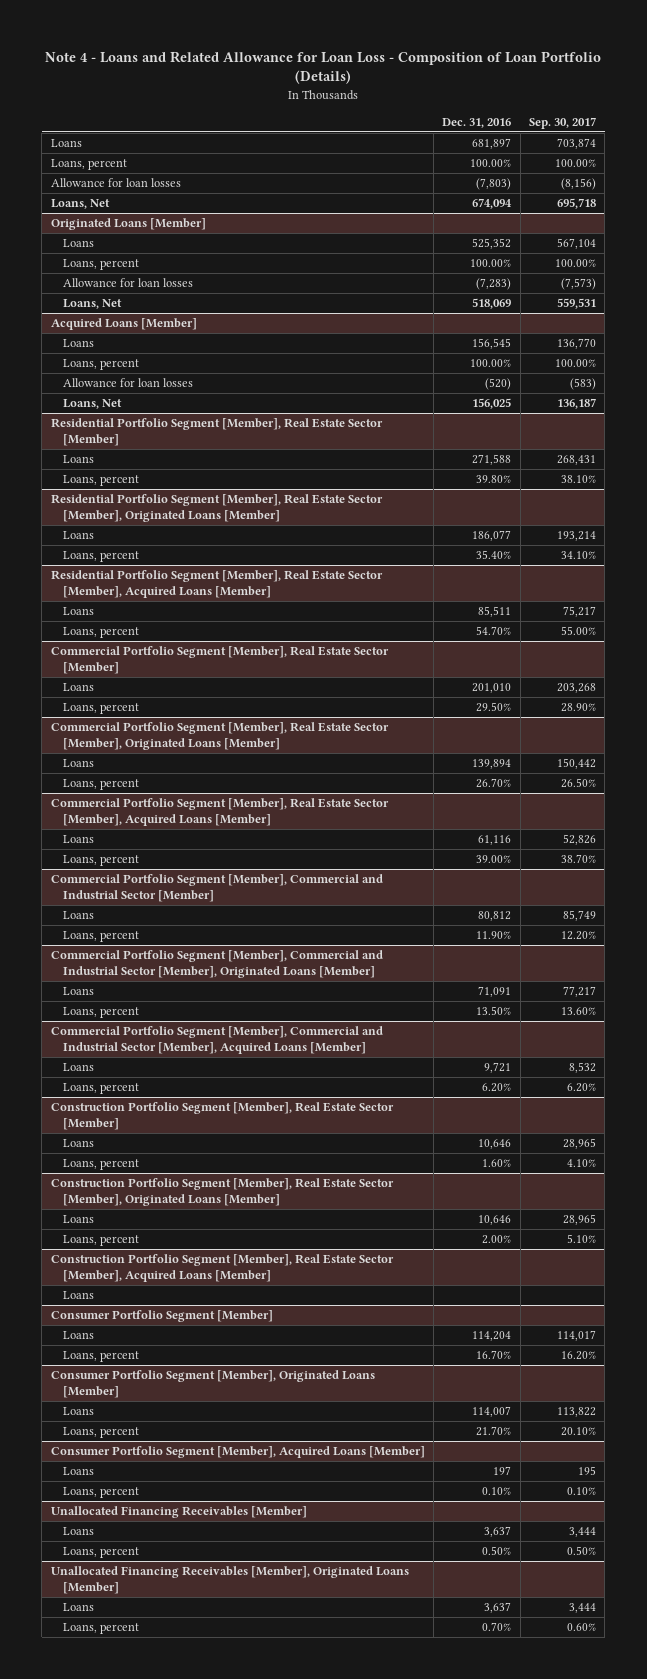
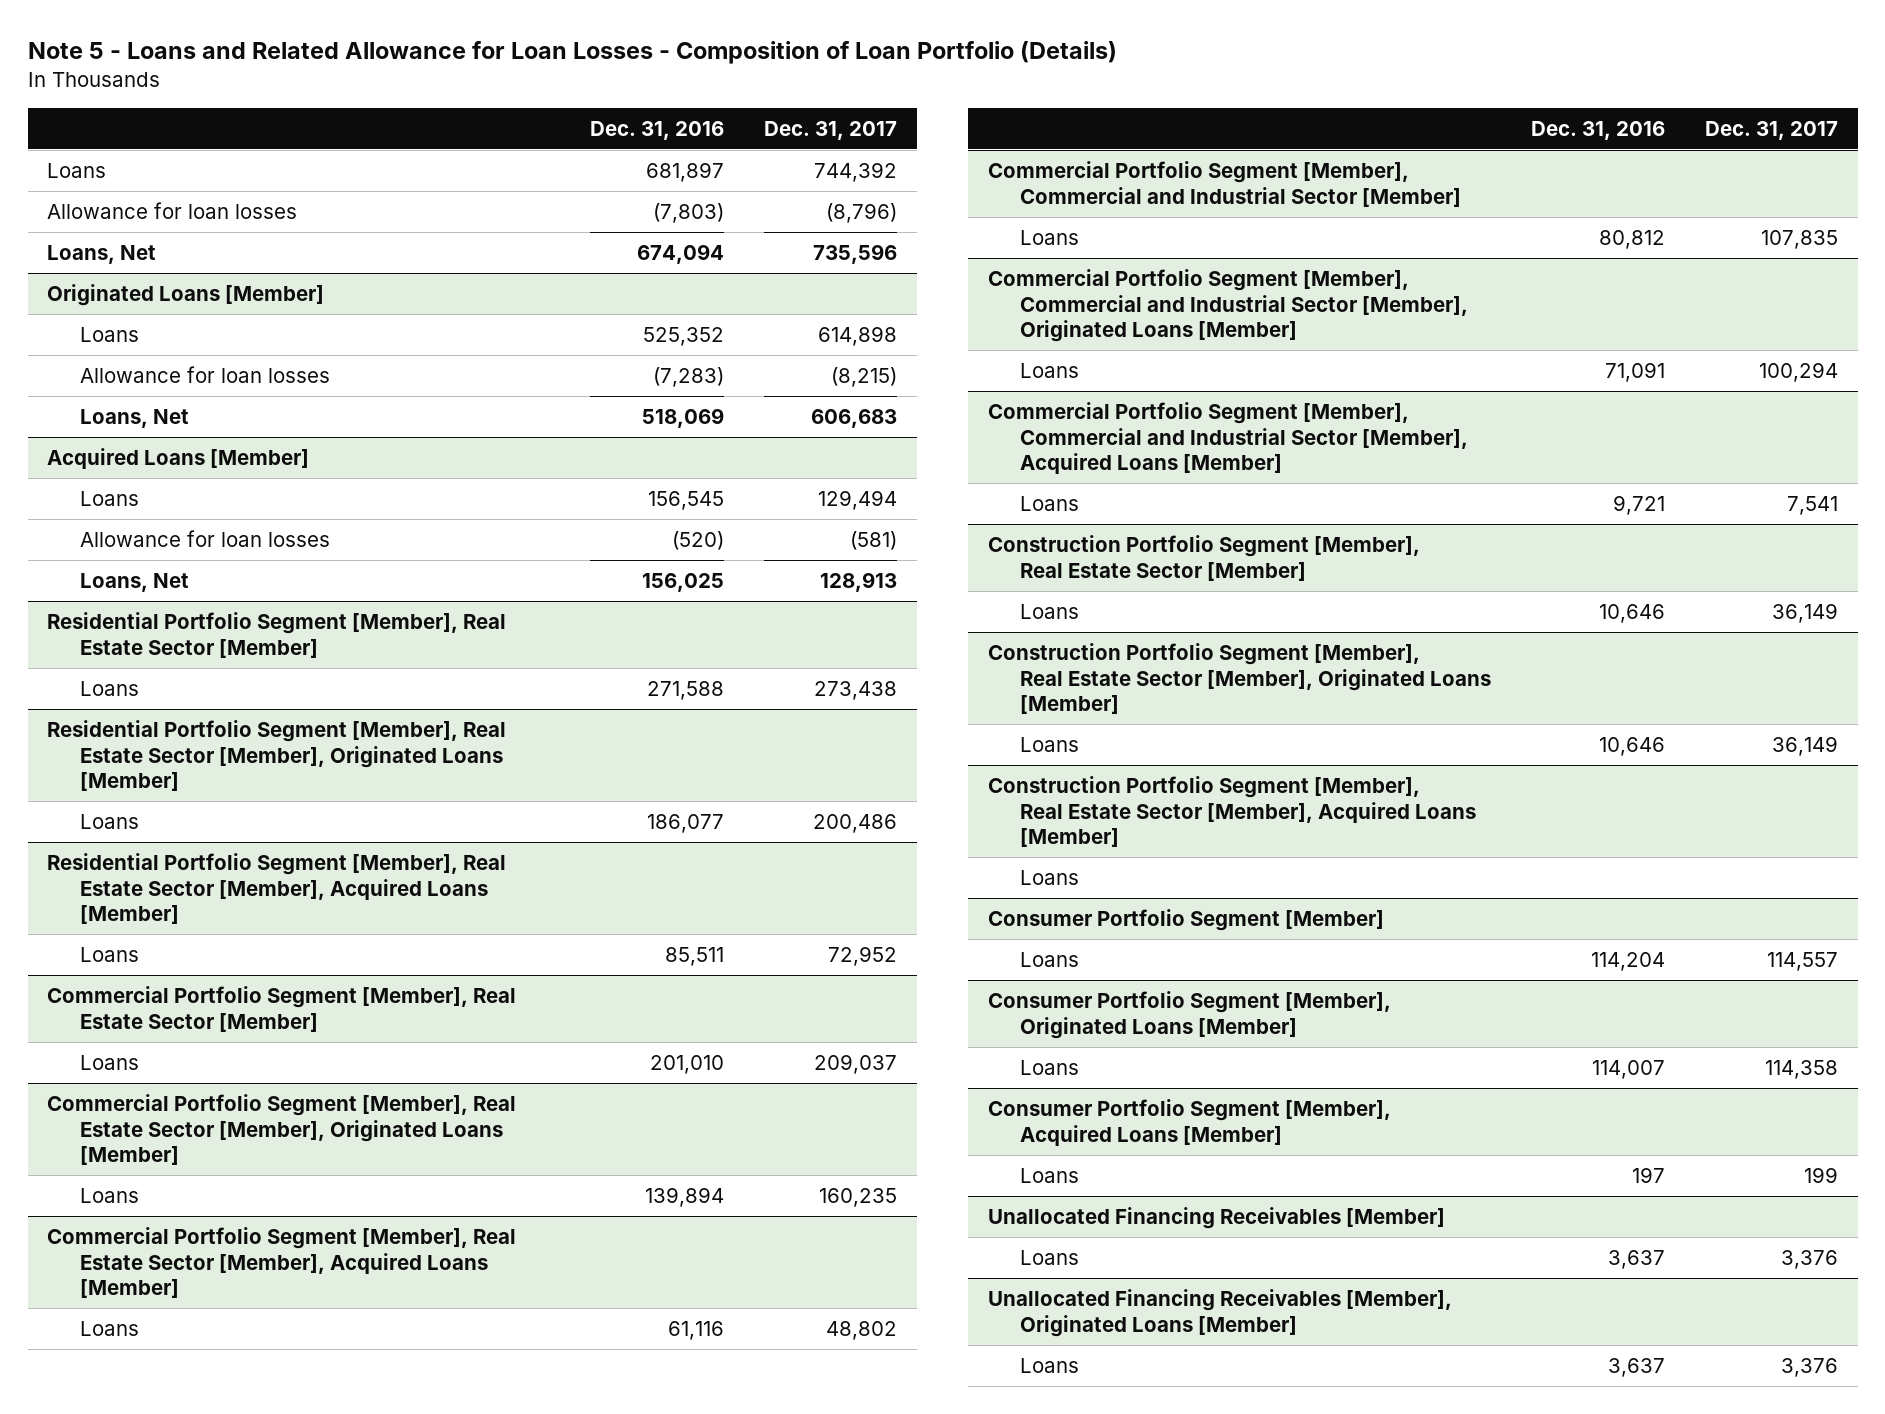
- Note 4 - Loans and Related Allowance for Loan Loss - Composition of Loan Portfolio (Details)
+ Note 5 - Loans and Related Allowance for Loan Losses - Composition of Loan Portfolio (Details)
- | Dec. 31, 2016 | Sep. 30, 2017
+ | Dec. 31, 2016 | Dec. 31, 2017
- Loans, percent | 100.00% | 100.00%
@ Originated Loans [Member]
- Loans, percent | 100.00% | 100.00%
@ Acquired Loans [Member]
- Loans, percent | 100.00% | 100.00%
@ Residential Portfolio Segment [Member], Real Estate Sector [Member]
- Loans, percent | 39.80% | 38.10%
@ Residential Portfolio Segment [Member], Real Estate Sector [Member], Originated Loans [Member]
- Loans, percent | 35.40% | 34.10%
@ Residential Portfolio Segment [Member], Real Estate Sector [Member], Acquired Loans [Member]
- Loans, percent | 54.70% | 55.00%
@ Commercial Portfolio Segment [Member], Real Estate Sector [Member]
- Loans, percent | 29.50% | 28.90%
@ Commercial Portfolio Segment [Member], Real Estate Sector [Member], Originated Loans [Member]
- Loans, percent | 26.70% | 26.50%
@ Commercial Portfolio Segment [Member], Real Estate Sector [Member], Acquired Loans [Member]
- Loans, percent | 39.00% | 38.70%
@ Commercial Portfolio Segment [Member], Commercial and Industrial Sector [Member]
- Loans, percent | 11.90% | 12.20%
@ Commercial Portfolio Segment [Member], Commercial and Industrial Sector [Member], Originated Loans [Member]
- Loans, percent | 13.50% | 13.60%
@ Commercial Portfolio Segment [Member], Commercial and Industrial Sector [Member], Acquired Loans [Member]
- Loans, percent | 6.20% | 6.20%
@ Construction Portfolio Segment [Member], Real Estate Sector [Member]
- Loans, percent | 1.60% | 4.10%
@ Construction Portfolio Segment [Member], Real Estate Sector [Member], Originated Loans [Member]
- Loans, percent | 2.00% | 5.10%
@ Consumer Portfolio Segment [Member]
- Loans, percent | 16.70% | 16.20%
@ Consumer Portfolio Segment [Member], Originated Loans [Member]
- Loans, percent | 21.70% | 20.10%
@ Consumer Portfolio Segment [Member], Acquired Loans [Member]
- Loans, percent | 0.10% | 0.10%
@ Unallocated Financing Receivables [Member]
- Loans, percent | 0.50% | 0.50%
@ Unallocated Financing Receivables [Member], Originated Loans [Member]
- Loans, percent | 0.70% | 0.60%

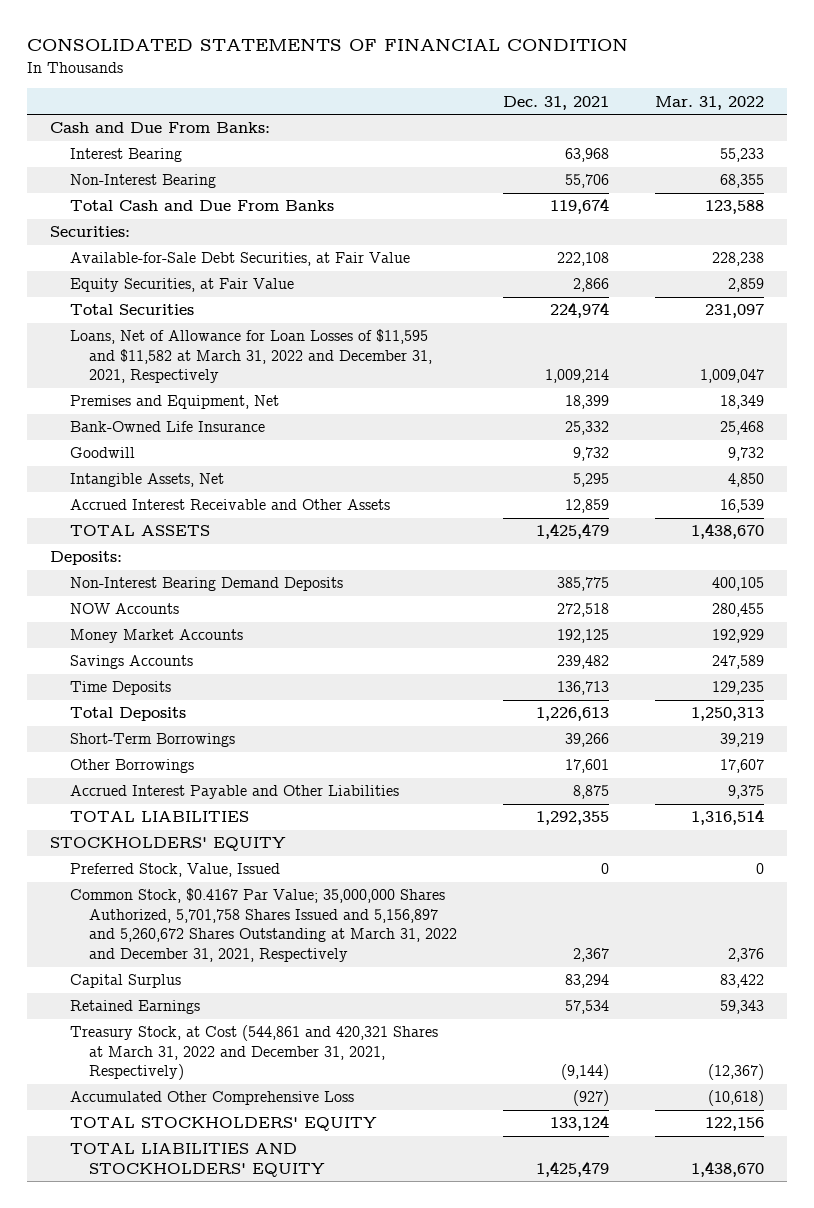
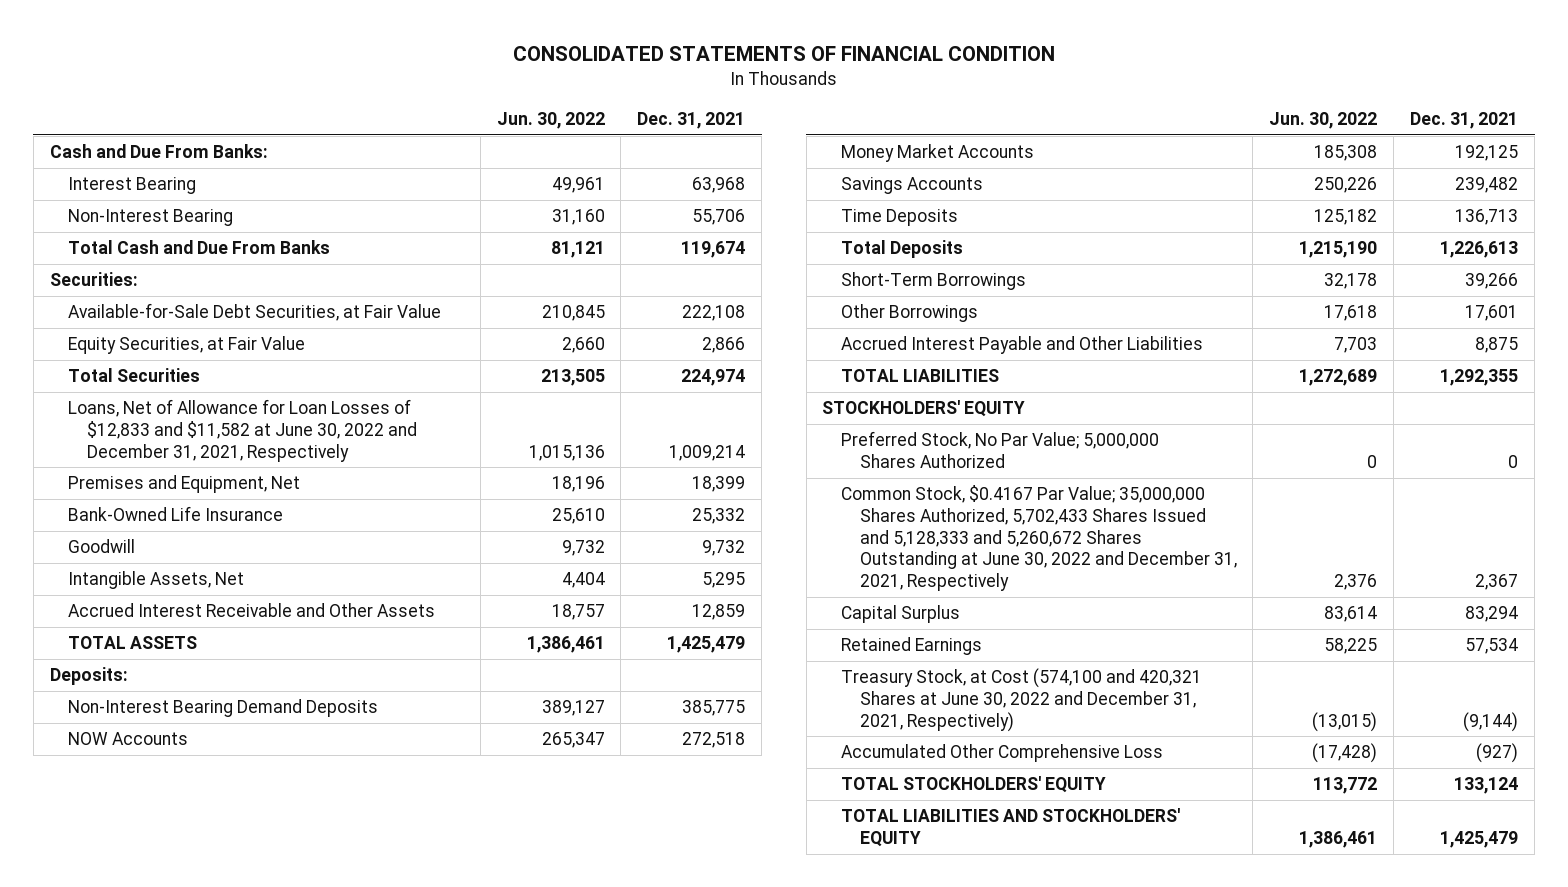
- | Dec. 31, 2021 | Mar. 31, 2022
+ | Jun. 30, 2022 | Dec. 31, 2021
- Loans, Net of Allowance for Loan Losses of $11,595 and $11,582 at March 31, 2022 and December 31, 2021, Respectively | 1,009,214 | 1,009,047
+ Loans, Net of Allowance for Loan Losses of $12,833 and $11,582 at June 30, 2022 and December 31, 2021, Respectively | 1,015,136 | 1,009,214
- Preferred Stock, Value, Issued | 0 | 0
- Common Stock, $0.4167 Par Value; 35,000,000 Shares Authorized, 5,701,758 Shares Issued and 5,156,897 and 5,260,672 Shares Outstanding at March 31, 2022 and December 31, 2021, Respectively | 2,367 | 2,376
+ Preferred Stock, No Par Value; 5,000,000 Shares Authorized | 0 | 0
+ Common Stock, $0.4167 Par Value; 35,000,000 Shares Authorized, 5,702,433 Shares Issued and 5,128,333 and 5,260,672 Shares Outstanding at June 30, 2022 and December 31, 2021, Respectively | 2,376 | 2,367
- Treasury Stock, at Cost (544,861 and 420,321 Shares at March 31, 2022 and December 31, 2021, Respectively) | (9,144) | (12,367)
+ Treasury Stock, at Cost (574,100 and 420,321 Shares at June 30, 2022 and December 31, 2021, Respectively) | (13,015) | (9,144)

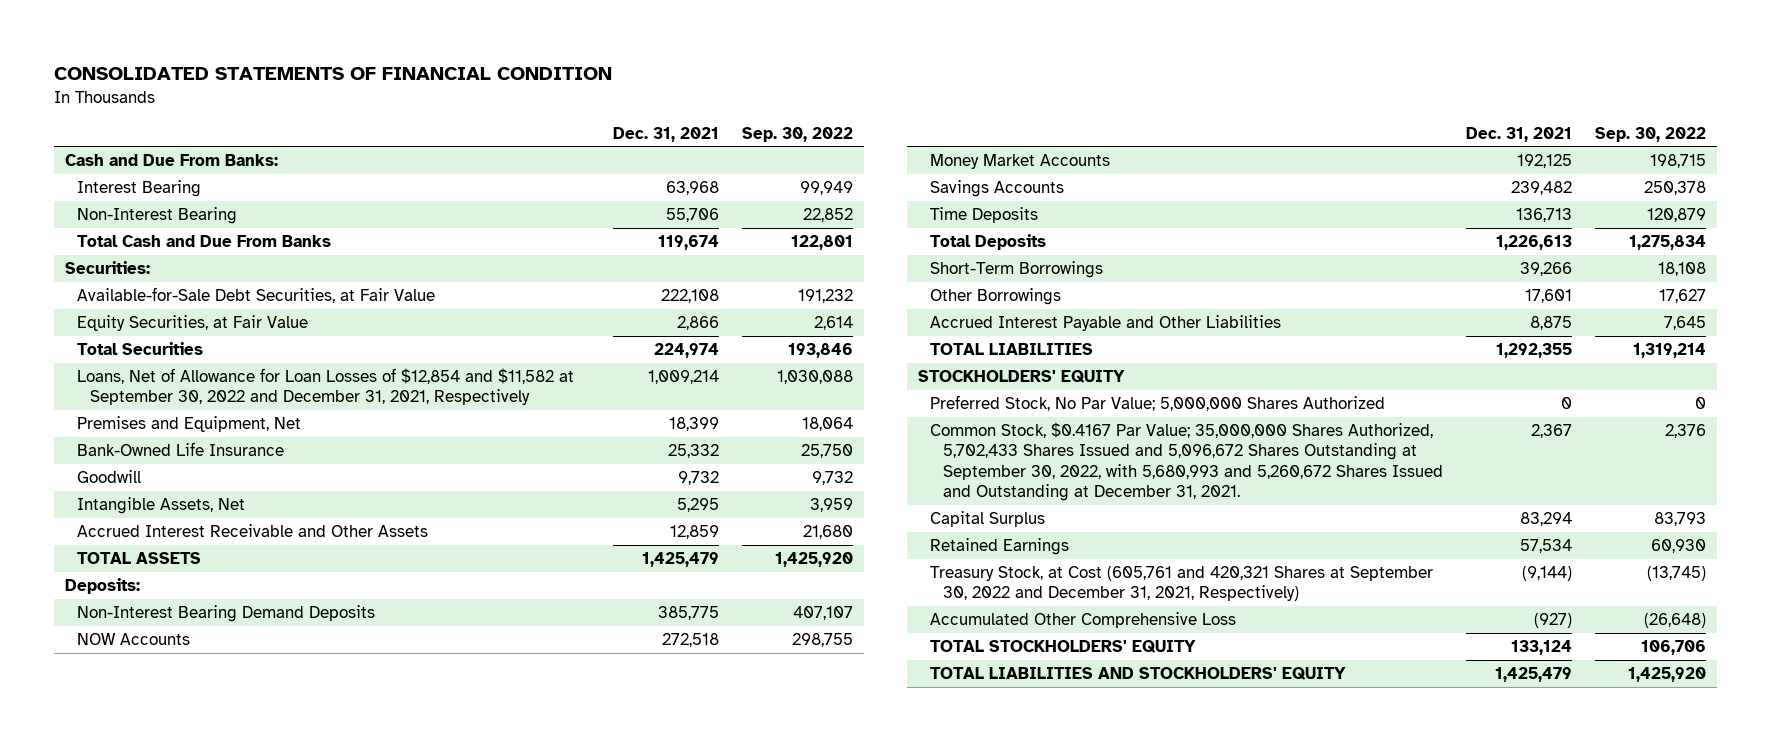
- | Jun. 30, 2022 | Dec. 31, 2021
+ | Dec. 31, 2021 | Sep. 30, 2022
- Loans, Net of Allowance for Loan Losses of $12,833 and $11,582 at June 30, 2022 and December 31, 2021, Respectively | 1,015,136 | 1,009,214
+ Loans, Net of Allowance for Loan Losses of $12,854 and $11,582 at September 30, 2022 and December 31, 2021, Respectively | 1,009,214 | 1,030,088
- Common Stock, $0.4167 Par Value; 35,000,000 Shares Authorized, 5,702,433 Shares Issued and 5,128,333 and 5,260,672 Shares Outstanding at June 30, 2022 and December 31, 2021, Respectively | 2,376 | 2,367
+ Common Stock, $0.4167 Par Value; 35,000,000 Shares Authorized, 5,702,433 Shares Issued and 5,096,672 Shares Outstanding at September 30, 2022, with 5,680,993 and 5,260,672 Shares Issued and Outstanding at December 31, 2021. | 2,367 | 2,376
- Treasury Stock, at Cost (574,100 and 420,321 Shares at June 30, 2022 and December 31, 2021, Respectively) | (13,015) | (9,144)
+ Treasury Stock, at Cost (605,761 and 420,321 Shares at September 30, 2022 and December 31, 2021, Respectively) | (9,144) | (13,745)

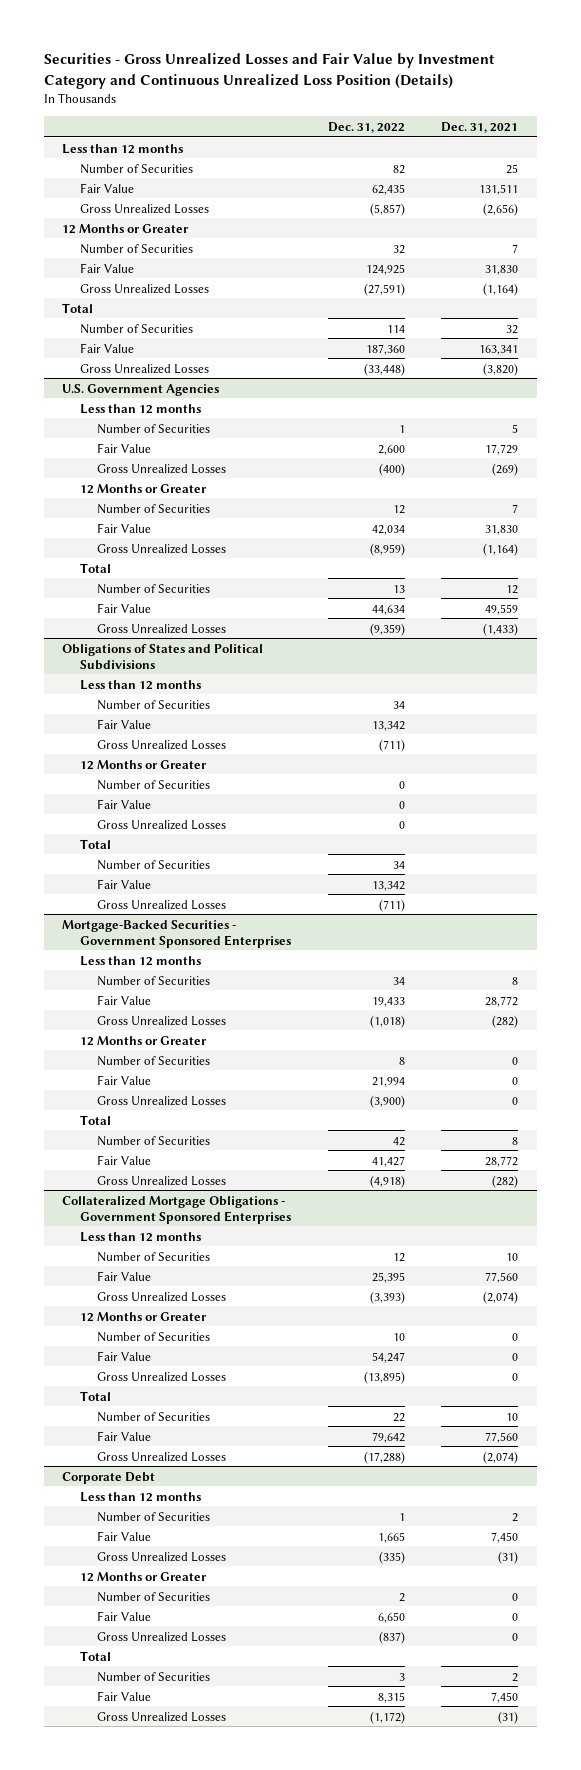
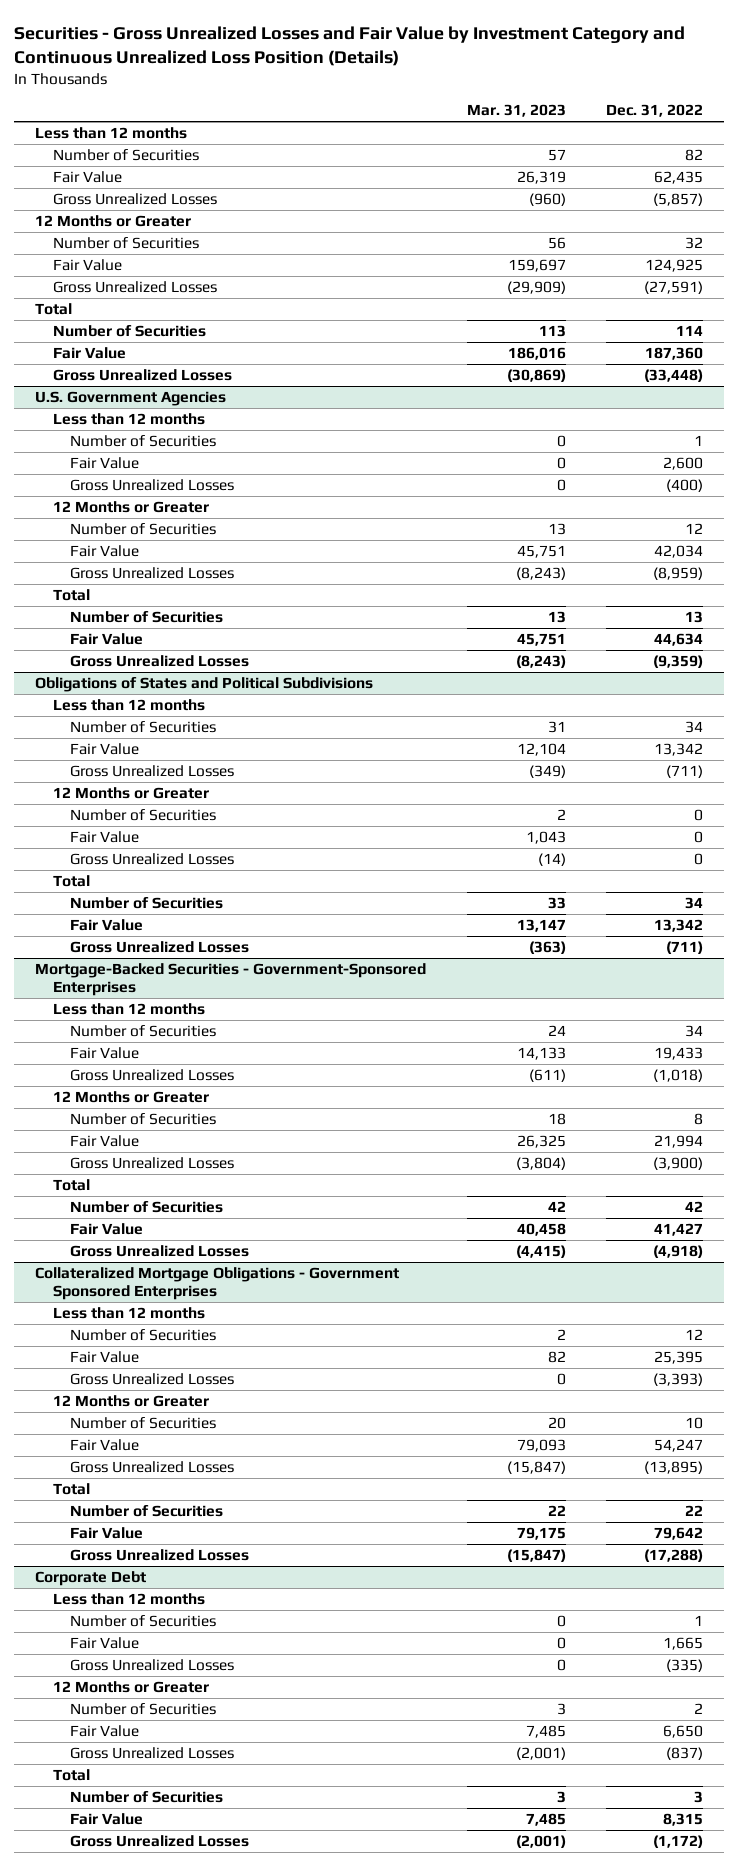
- | Dec. 31, 2022 | Dec. 31, 2021
+ | Mar. 31, 2023 | Dec. 31, 2022
- Mortgage-Backed Securities - Government Sponsored Enterprises
+ Mortgage-Backed Securities - Government-Sponsored Enterprises

